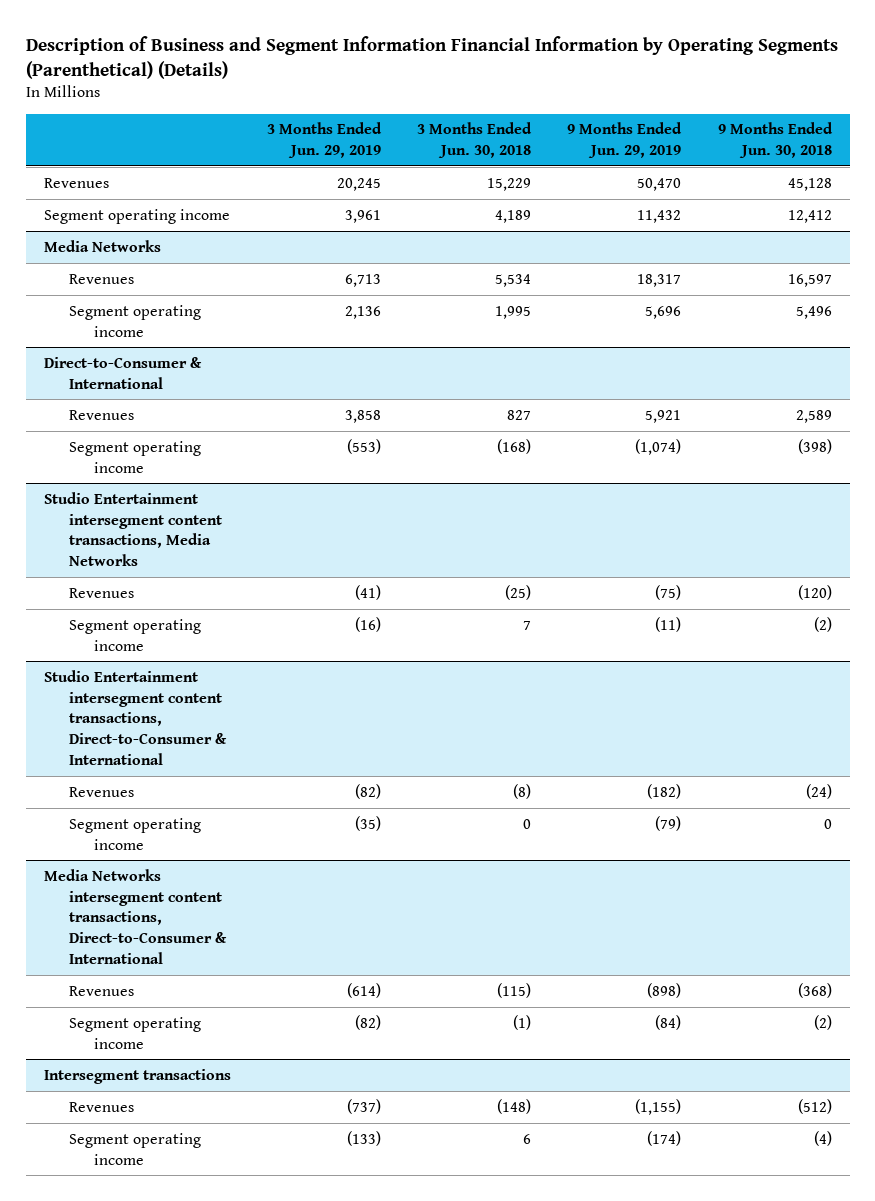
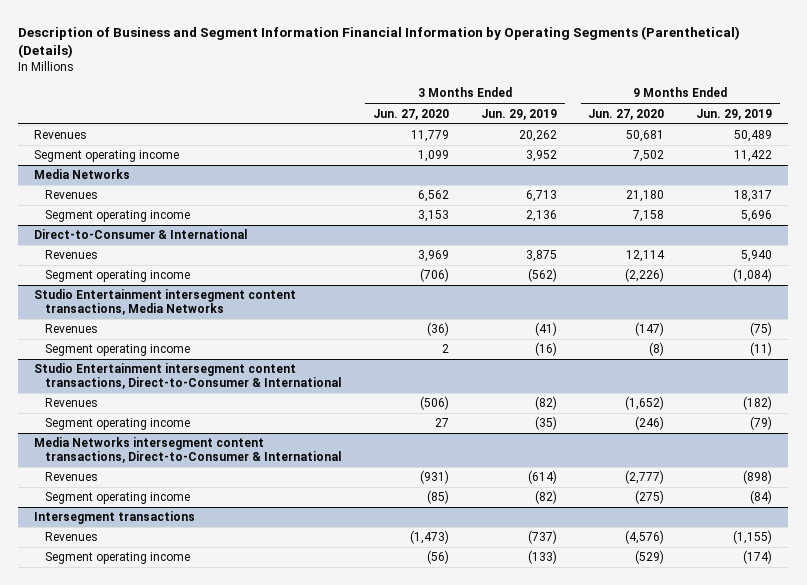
- | 3 Months Ended Jun. 29, 2019 | 3 Months Ended Jun. 30, 2018 | 9 Months Ended Jun. 29, 2019 | 9 Months Ended Jun. 30, 2018
+ | 3 Months Ended Jun. 27, 2020 | 3 Months Ended Jun. 29, 2019 | 9 Months Ended Jun. 27, 2020 | 9 Months Ended Jun. 29, 2019
- Revenues | 20,245 | 15,229 | 50,470 | 45,128
- Segment operating income | 3,961 | 4,189 | 11,432 | 12,412
+ Revenues | 11,779 | 20,262 | 50,681 | 50,489
+ Segment operating income | 1,099 | 3,952 | 7,502 | 11,422
@ Direct-to-Consumer & International
- Revenues | 3,858 | 827 | 5,921 | 2,589
- Segment operating income | (553) | (168) | (1,074) | (398)
+ Revenues | 3,969 | 3,875 | 12,114 | 5,940
+ Segment operating income | (706) | (562) | (2,226) | (1,084)

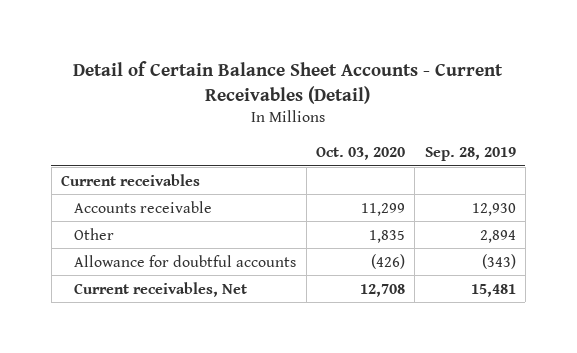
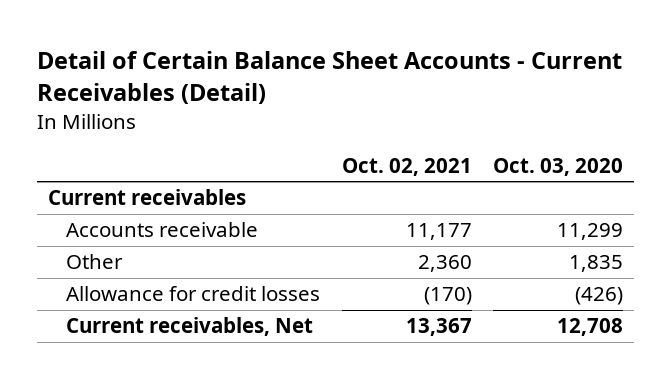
- | Oct. 03, 2020 | Sep. 28, 2019
+ | Oct. 02, 2021 | Oct. 03, 2020
- Allowance for doubtful accounts | (426) | (343)
+ Allowance for credit losses | (170) | (426)

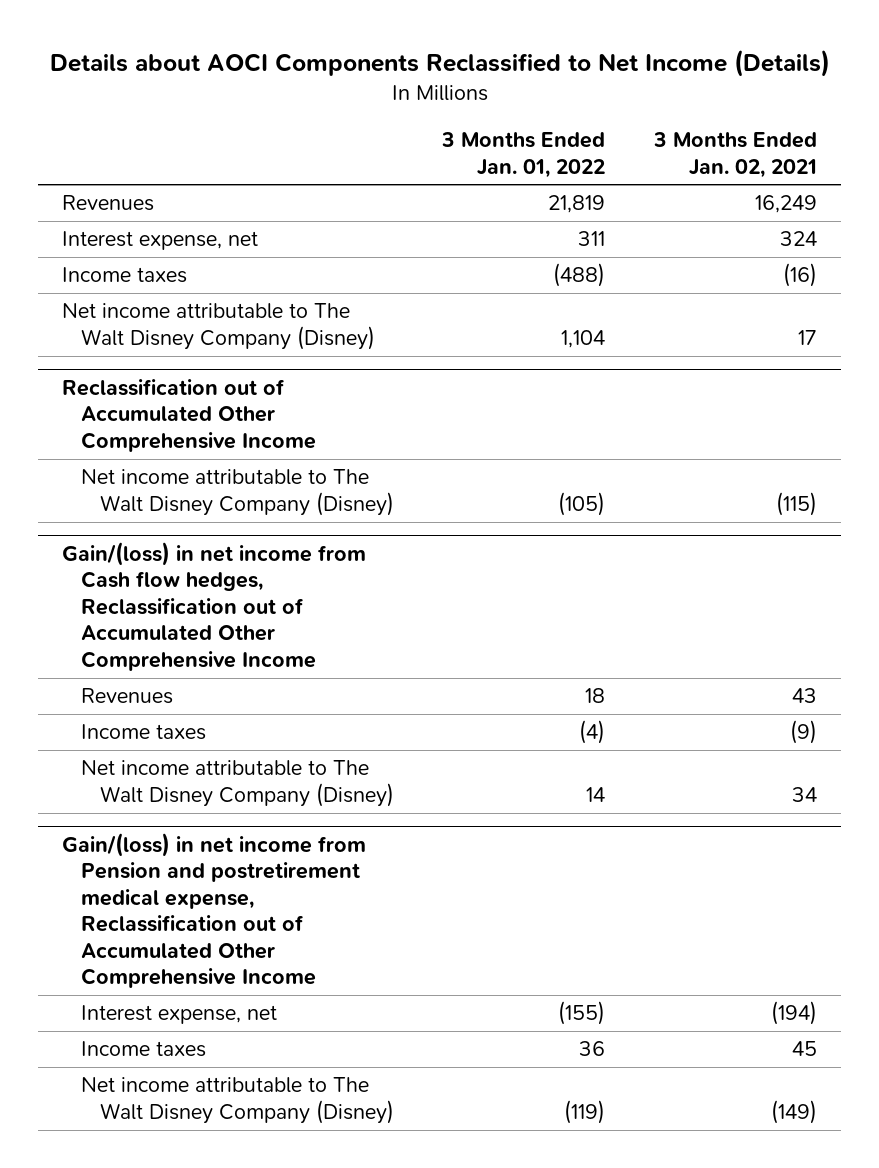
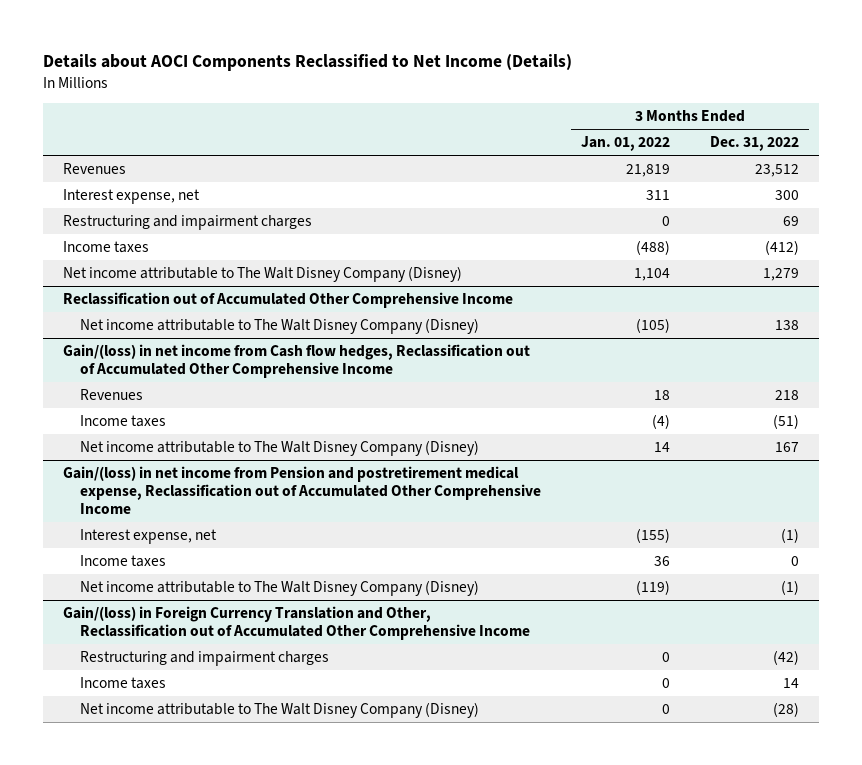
- | 3 Months Ended Jan. 01, 2022 | 3 Months Ended Jan. 02, 2021
+ | 3 Months Ended Jan. 01, 2022 | 3 Months Ended Dec. 31, 2022
+ Restructuring and impairment charges | 0 | 69
+ Gain/(loss) in Foreign Currency Translation and Other, Reclassification out of Accumulated Other Comprehensive Income
+ Restructuring and impairment charges | 0 | (42)
+ Income taxes | 0 | 14
+ Net income attributable to The Walt Disney Company (Disney) | 0 | (28)

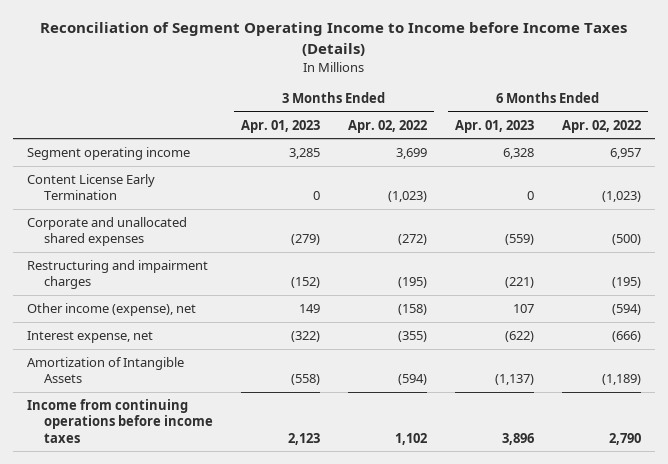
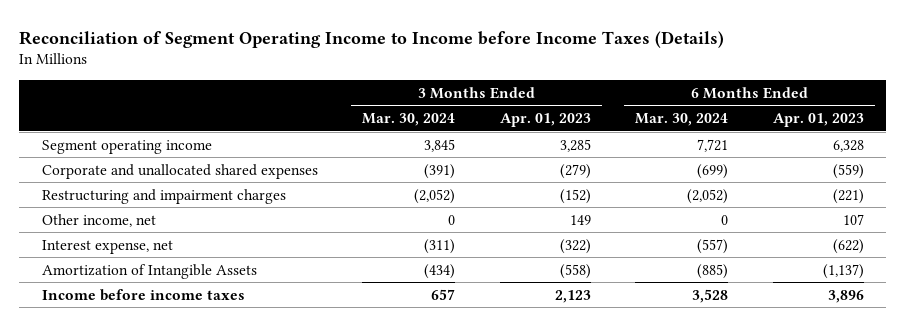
- | 3 Months Ended Apr. 01, 2023 | 3 Months Ended Apr. 02, 2022 | 6 Months Ended Apr. 01, 2023 | 6 Months Ended Apr. 02, 2022
+ | 3 Months Ended Mar. 30, 2024 | 3 Months Ended Apr. 01, 2023 | 6 Months Ended Mar. 30, 2024 | 6 Months Ended Apr. 01, 2023
- Content License Early Termination | 0 | (1,023) | 0 | (1,023)
- Other income (expense), net | 149 | (158) | 107 | (594)
+ Other income, net | 0 | 149 | 0 | 107
- Income from continuing operations before income taxes | 2,123 | 1,102 | 3,896 | 2,790
+ Income before income taxes | 657 | 2,123 | 3,528 | 3,896

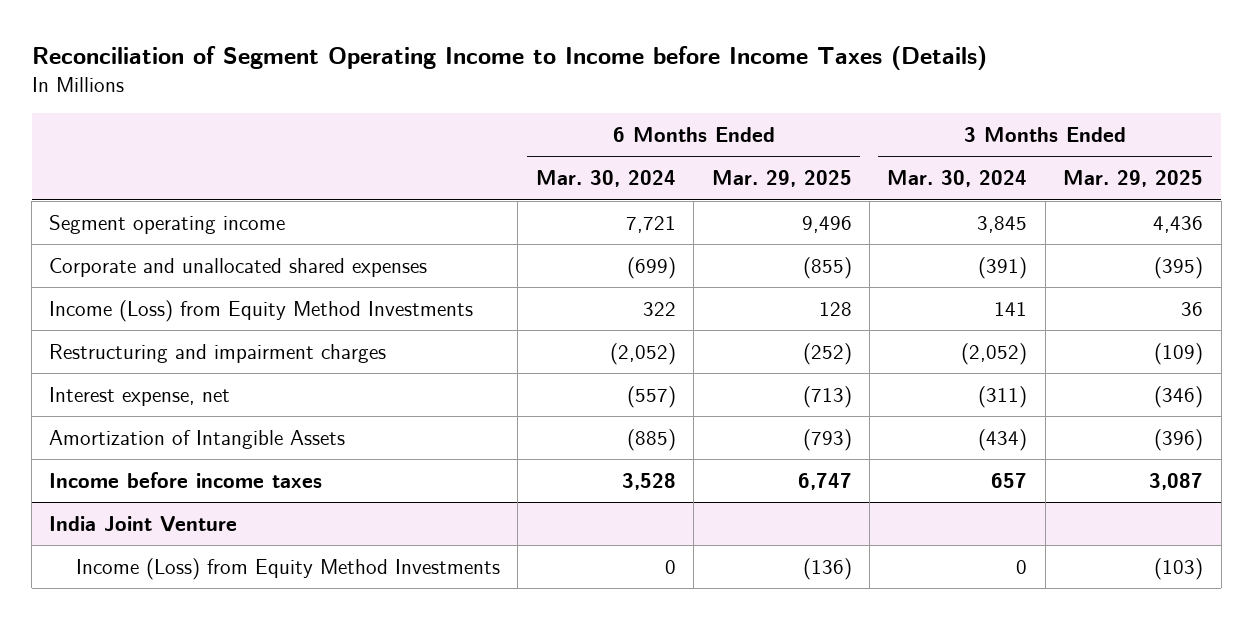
- | 3 Months Ended Mar. 30, 2024 | 3 Months Ended Apr. 01, 2023 | 6 Months Ended Mar. 30, 2024 | 6 Months Ended Apr. 01, 2023
+ | 6 Months Ended Mar. 30, 2024 | 6 Months Ended Mar. 29, 2025 | 3 Months Ended Mar. 30, 2024 | 3 Months Ended Mar. 29, 2025
+ Income (Loss) from Equity Method Investments | 322 | 128 | 141 | 36
- Other income, net | 0 | 149 | 0 | 107
+ India Joint Venture
+ Income (Loss) from Equity Method Investments | 0 | (136) | 0 | (103)

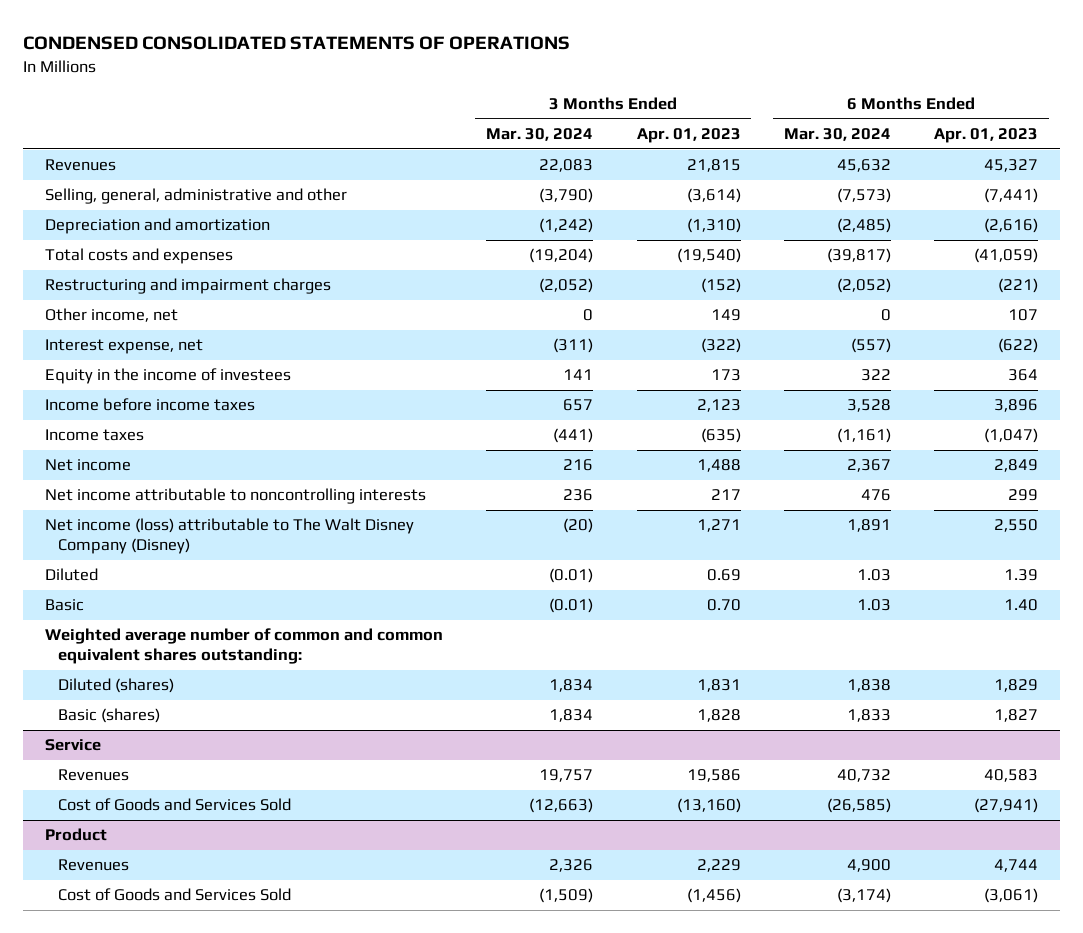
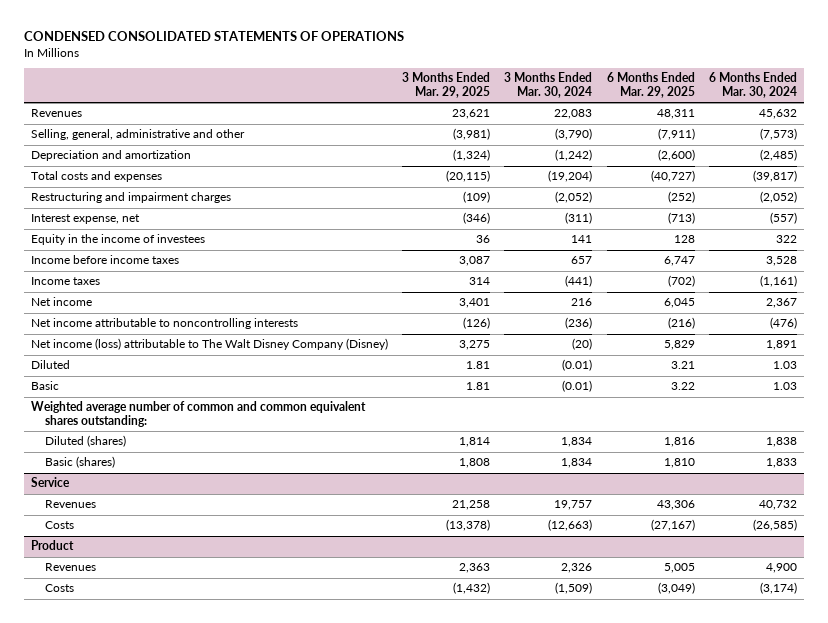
- | 3 Months Ended Mar. 30, 2024 | 3 Months Ended Apr. 01, 2023 | 6 Months Ended Mar. 30, 2024 | 6 Months Ended Apr. 01, 2023
+ | 3 Months Ended Mar. 29, 2025 | 3 Months Ended Mar. 30, 2024 | 6 Months Ended Mar. 29, 2025 | 6 Months Ended Mar. 30, 2024
- Other income, net | 0 | 149 | 0 | 107
- Net income attributable to noncontrolling interests | 236 | 217 | 476 | 299
+ Net income attributable to noncontrolling interests | (126) | (236) | (216) | (476)
@ Service
- Cost of Goods and Services Sold | (12,663) | (13,160) | (26,585) | (27,941)
+ Costs | (13,378) | (12,663) | (27,167) | (26,585)
@ Product
- Cost of Goods and Services Sold | (1,509) | (1,456) | (3,174) | (3,061)
+ Costs | (1,432) | (1,509) | (3,049) | (3,174)

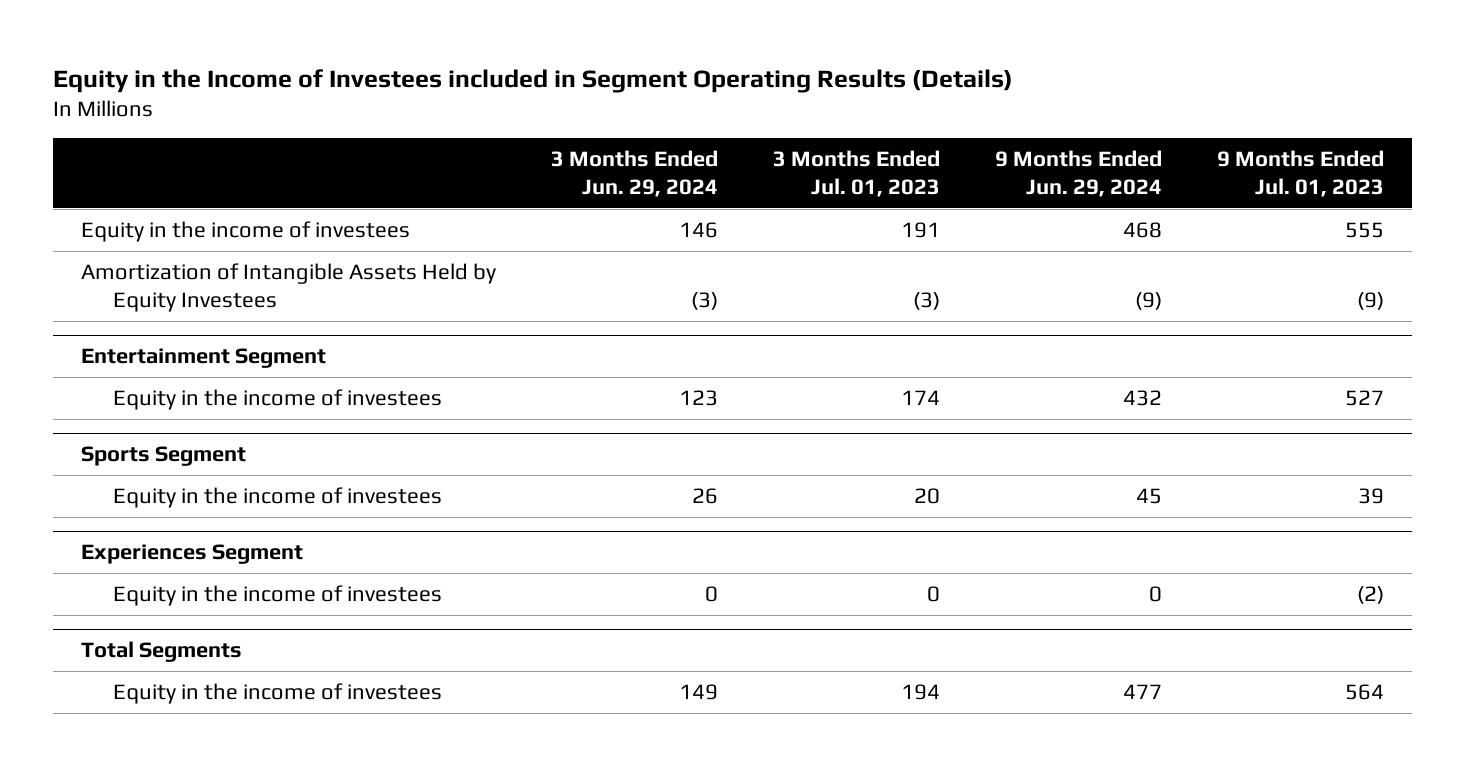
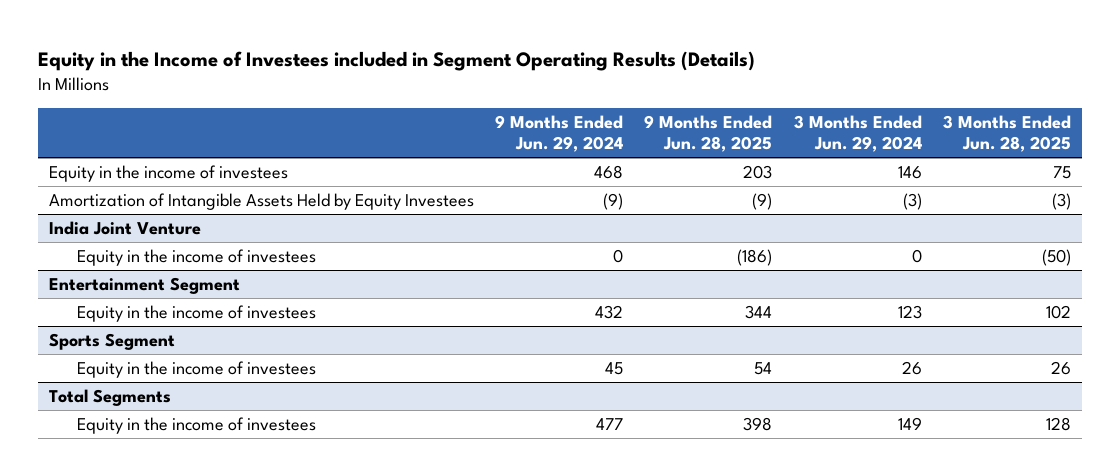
- | 3 Months Ended Jun. 29, 2024 | 3 Months Ended Jul. 01, 2023 | 9 Months Ended Jun. 29, 2024 | 9 Months Ended Jul. 01, 2023
+ | 9 Months Ended Jun. 29, 2024 | 9 Months Ended Jun. 28, 2025 | 3 Months Ended Jun. 29, 2024 | 3 Months Ended Jun. 28, 2025
+ India Joint Venture
+ Equity in the income of investees | 0 | (186) | 0 | (50)
- Experiences Segment
- Equity in the income of investees | 0 | 0 | 0 | (2)

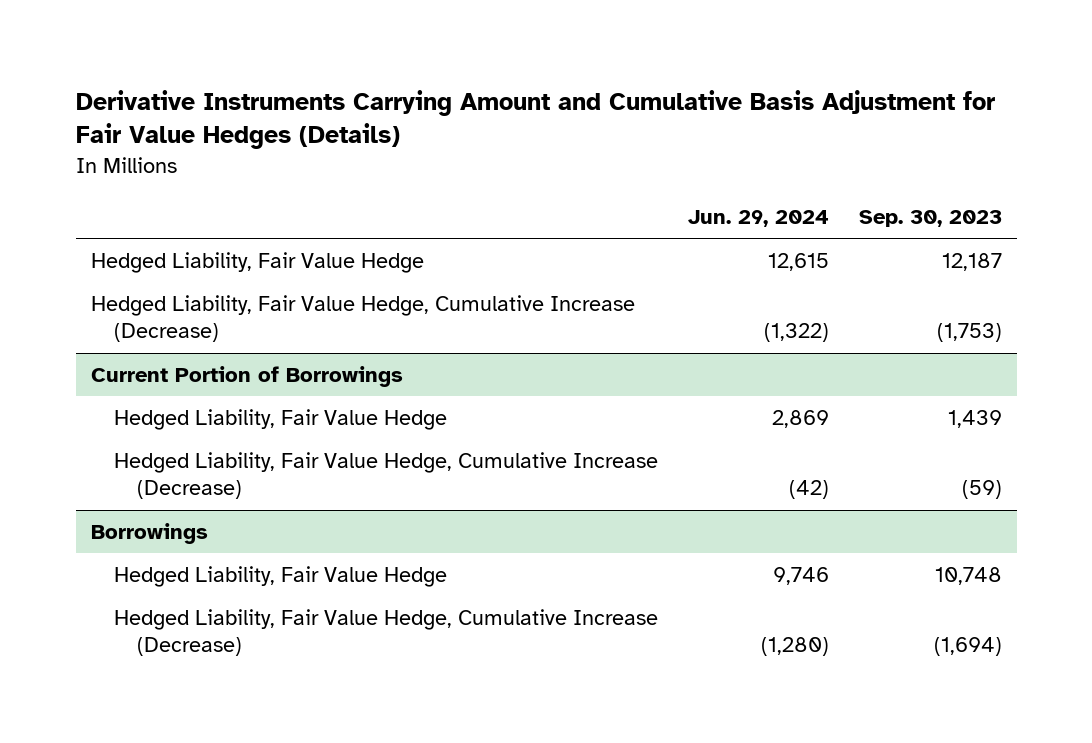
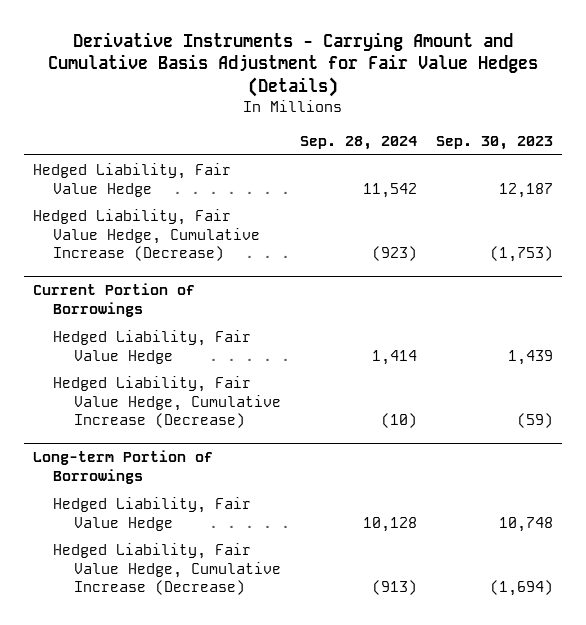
- Derivative Instruments Carrying Amount and Cumulative Basis Adjustment for Fair Value Hedges (Details)
+ Derivative Instruments - Carrying Amount and Cumulative Basis Adjustment for Fair Value Hedges (Details)
- | Jun. 29, 2024 | Sep. 30, 2023
+ | Sep. 28, 2024 | Sep. 30, 2023
- Borrowings
+ Long-term Portion of Borrowings

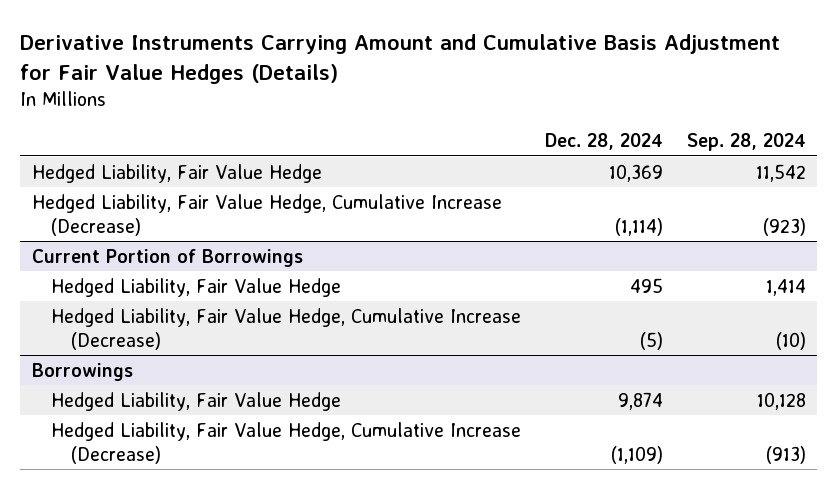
- Derivative Instruments - Carrying Amount and Cumulative Basis Adjustment for Fair Value Hedges (Details)
+ Derivative Instruments Carrying Amount and Cumulative Basis Adjustment for Fair Value Hedges (Details)
- | Sep. 28, 2024 | Sep. 30, 2023
+ | Dec. 28, 2024 | Sep. 28, 2024
- Long-term Portion of Borrowings
+ Borrowings

